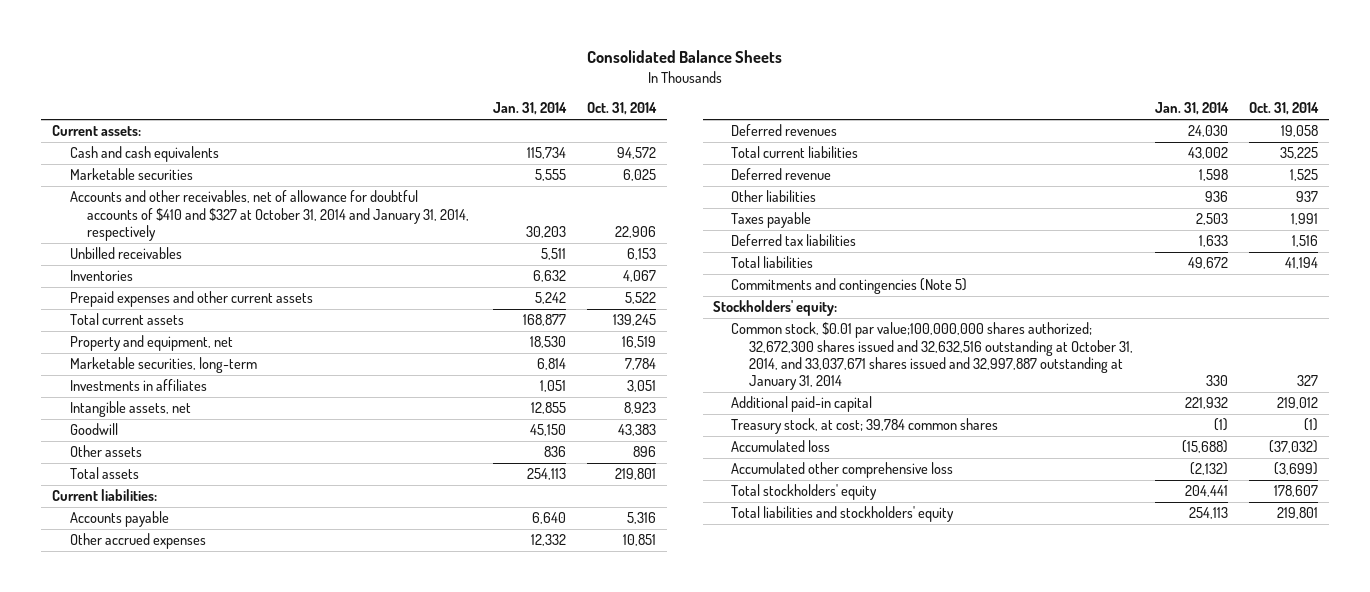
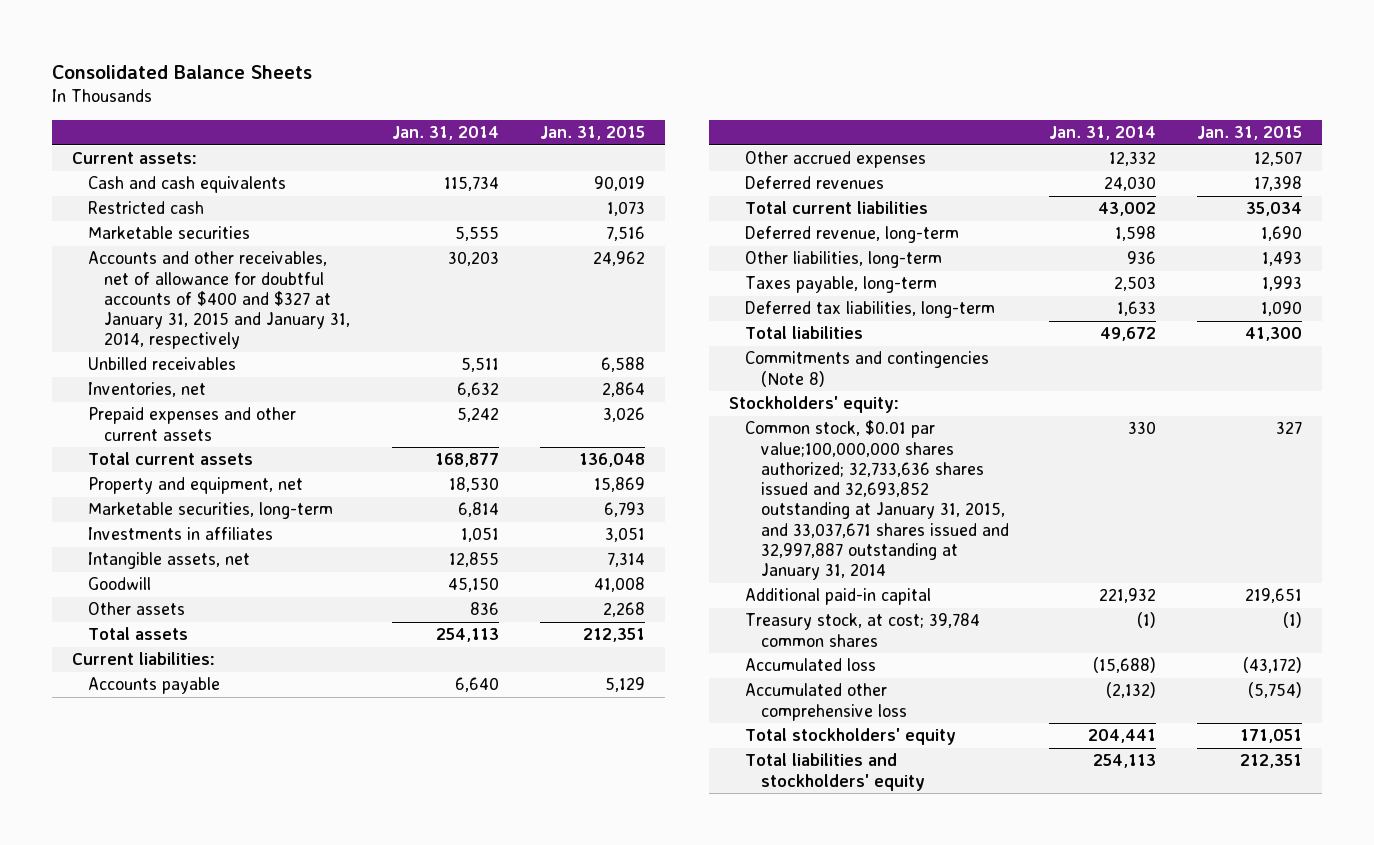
- | Jan. 31, 2014 | Oct. 31, 2014
+ | Jan. 31, 2014 | Jan. 31, 2015
+ Restricted cash | | 1,073
- Accounts and other receivables, net of allowance for doubtful accounts of $410 and $327 at October 31, 2014 and January 31, 2014, respectively | 30,203 | 22,906
+ Accounts and other receivables, net of allowance for doubtful accounts of $400 and $327 at January 31, 2015 and January 31, 2014, respectively | 30,203 | 24,962
- Inventories | 6,632 | 4,067
+ Inventories, net | 6,632 | 2,864
- Deferred revenue | 1,598 | 1,525
- Other liabilities | 936 | 937
- Taxes payable | 2,503 | 1,991
- Deferred tax liabilities | 1,633 | 1,516
+ Deferred revenue, long-term | 1,598 | 1,690
+ Other liabilities, long-term | 936 | 1,493
+ Taxes payable, long-term | 2,503 | 1,993
+ Deferred tax liabilities, long-term | 1,633 | 1,090
- Commitments and contingencies (Note 5)
+ Commitments and contingencies (Note 8)
- Common stock, $0.01 par value;100,000,000 shares authorized; 32,672,300 shares issued and 32,632,516 outstanding at October 31, 2014, and 33,037,671 shares issued and 32,997,887 outstanding at January 31, 2014 | 330 | 327
+ Common stock, $0.01 par value;100,000,000 shares authorized; 32,733,636 shares issued and 32,693,852 outstanding at January 31, 2015, and 33,037,671 shares issued and 32,997,887 outstanding at January 31, 2014 | 330 | 327

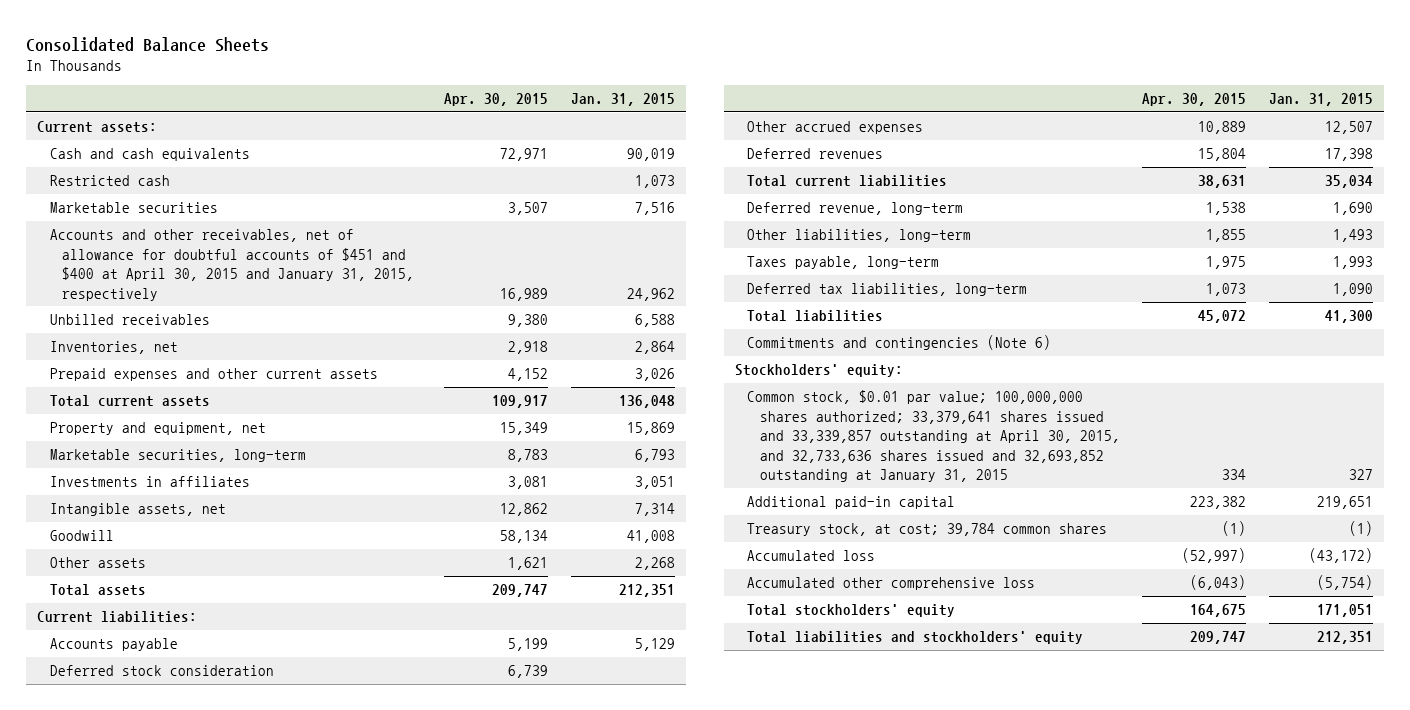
- | Jan. 31, 2014 | Jan. 31, 2015
+ | Apr. 30, 2015 | Jan. 31, 2015
- Accounts and other receivables, net of allowance for doubtful accounts of $400 and $327 at January 31, 2015 and January 31, 2014, respectively | 30,203 | 24,962
+ Accounts and other receivables, net of allowance for doubtful accounts of $451 and $400 at April 30, 2015 and January 31, 2015, respectively | 16,989 | 24,962
+ Deferred stock consideration | 6,739 |
- Commitments and contingencies (Note 8)
+ Commitments and contingencies (Note 6)
- Common stock, $0.01 par value;100,000,000 shares authorized; 32,733,636 shares issued and 32,693,852 outstanding at January 31, 2015, and 33,037,671 shares issued and 32,997,887 outstanding at January 31, 2014 | 330 | 327
+ Common stock, $0.01 par value; 100,000,000 shares authorized; 33,379,641 shares issued and 33,339,857 outstanding at April 30, 2015, and 32,733,636 shares issued and 32,693,852 outstanding at January 31, 2015 | 334 | 327

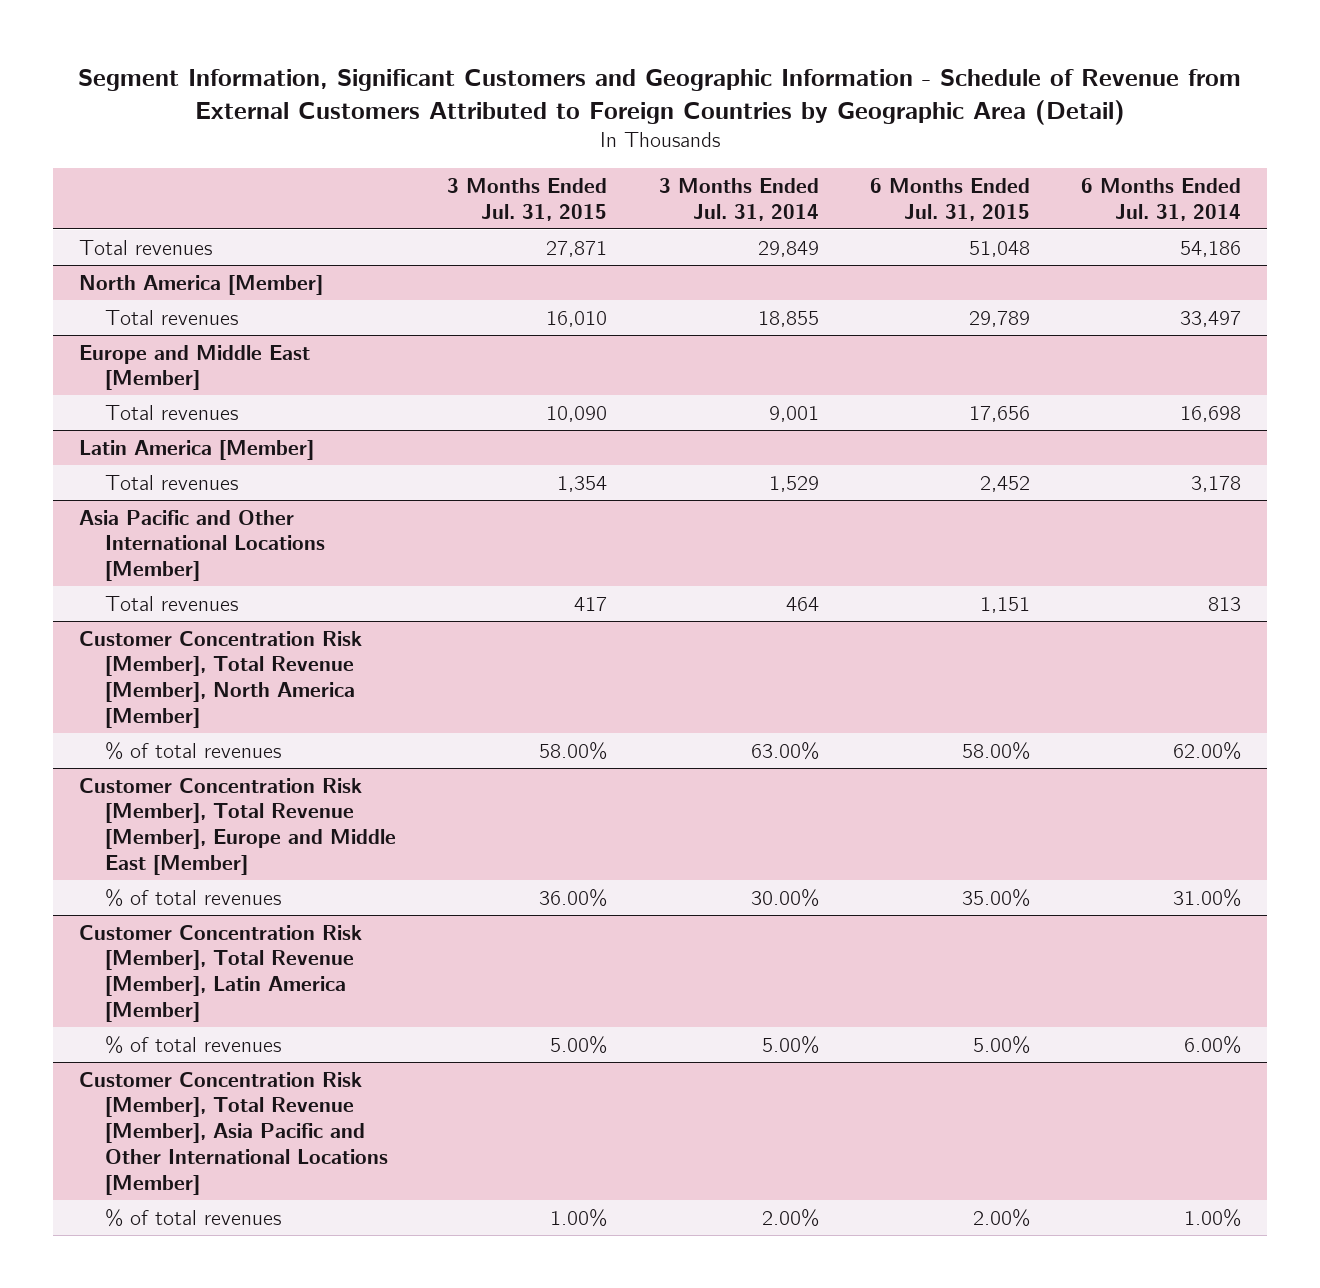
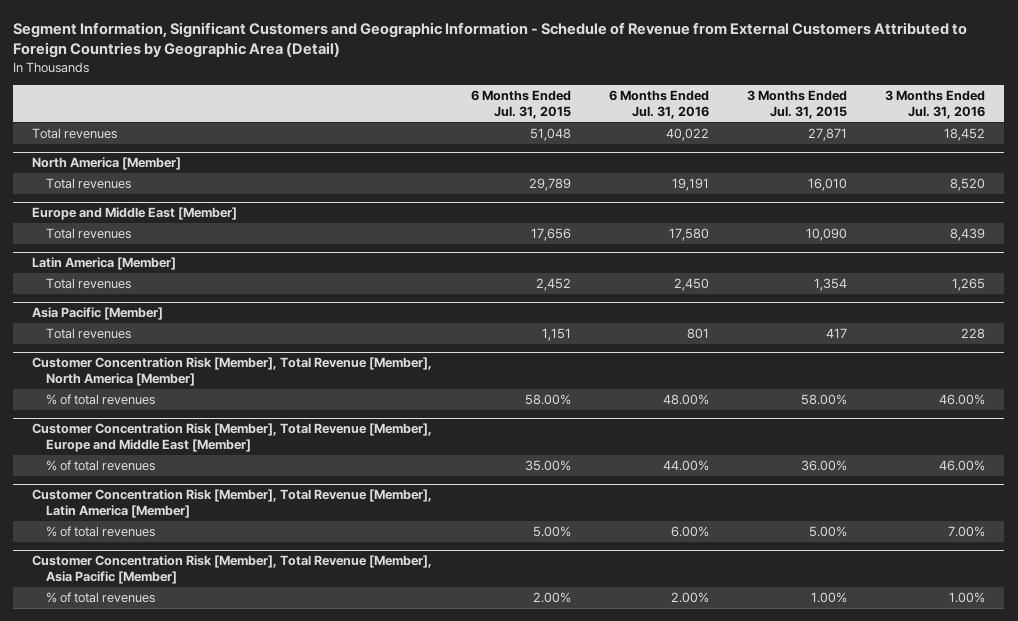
- | 3 Months Ended Jul. 31, 2015 | 3 Months Ended Jul. 31, 2014 | 6 Months Ended Jul. 31, 2015 | 6 Months Ended Jul. 31, 2014
+ | 6 Months Ended Jul. 31, 2015 | 6 Months Ended Jul. 31, 2016 | 3 Months Ended Jul. 31, 2015 | 3 Months Ended Jul. 31, 2016
- Asia Pacific and Other International Locations [Member]
+ Asia Pacific [Member]
- Customer Concentration Risk [Member], Total Revenue [Member], Asia Pacific and Other International Locations [Member]
+ Customer Concentration Risk [Member], Total Revenue [Member], Asia Pacific [Member]

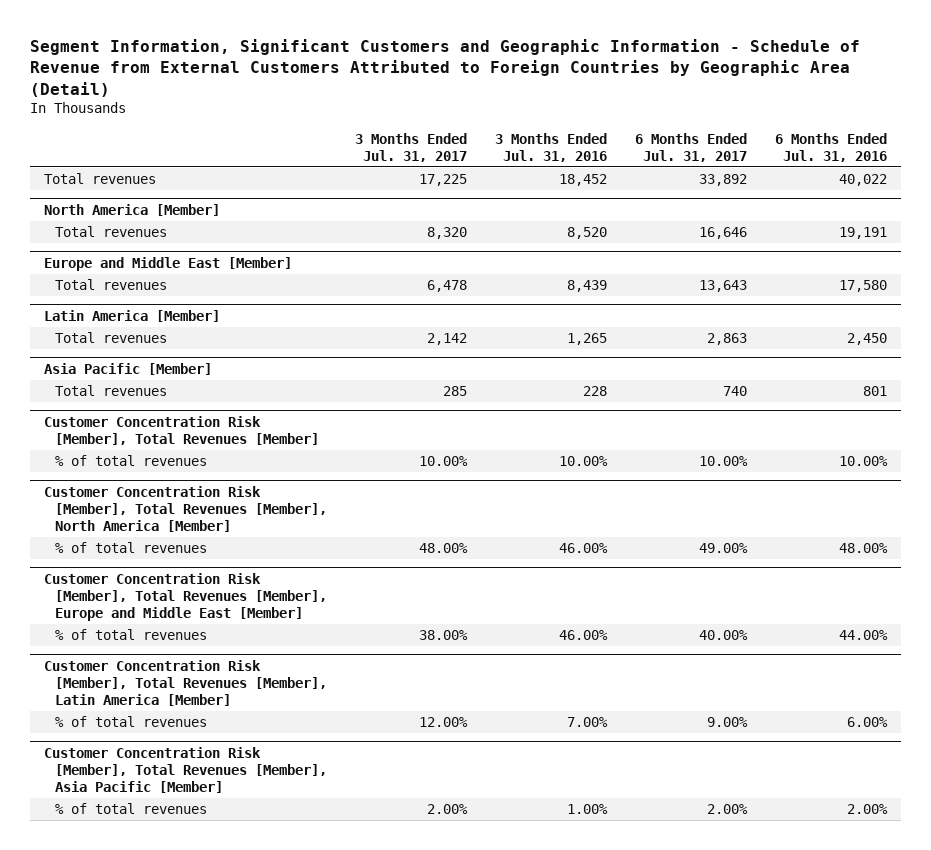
- | 6 Months Ended Jul. 31, 2015 | 6 Months Ended Jul. 31, 2016 | 3 Months Ended Jul. 31, 2015 | 3 Months Ended Jul. 31, 2016
+ | 3 Months Ended Jul. 31, 2017 | 3 Months Ended Jul. 31, 2016 | 6 Months Ended Jul. 31, 2017 | 6 Months Ended Jul. 31, 2016
- Customer Concentration Risk [Member], Total Revenue [Member], North America [Member]
+ Customer Concentration Risk [Member], Total Revenues [Member]
+ % of total revenues | 10.00% | 10.00% | 10.00% | 10.00%
+ Customer Concentration Risk [Member], Total Revenues [Member], North America [Member]
- Customer Concentration Risk [Member], Total Revenue [Member], Europe and Middle East [Member]
+ Customer Concentration Risk [Member], Total Revenues [Member], Europe and Middle East [Member]
- Customer Concentration Risk [Member], Total Revenue [Member], Latin America [Member]
+ Customer Concentration Risk [Member], Total Revenues [Member], Latin America [Member]
- Customer Concentration Risk [Member], Total Revenue [Member], Asia Pacific [Member]
+ Customer Concentration Risk [Member], Total Revenues [Member], Asia Pacific [Member]

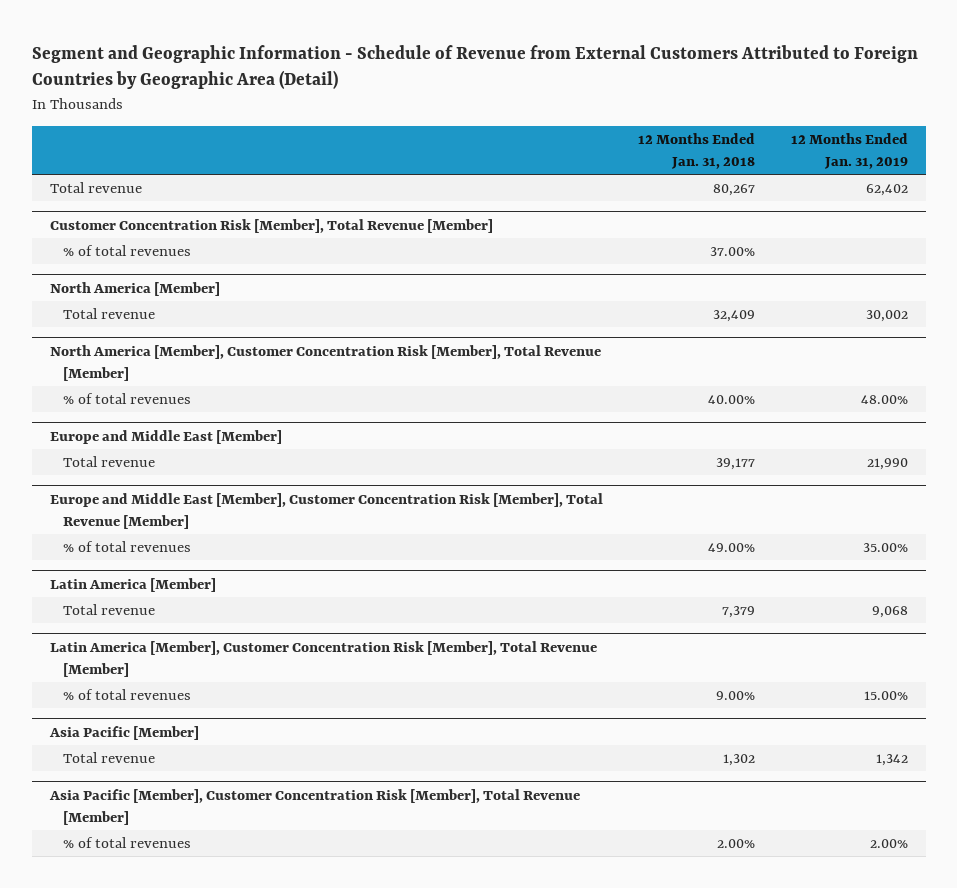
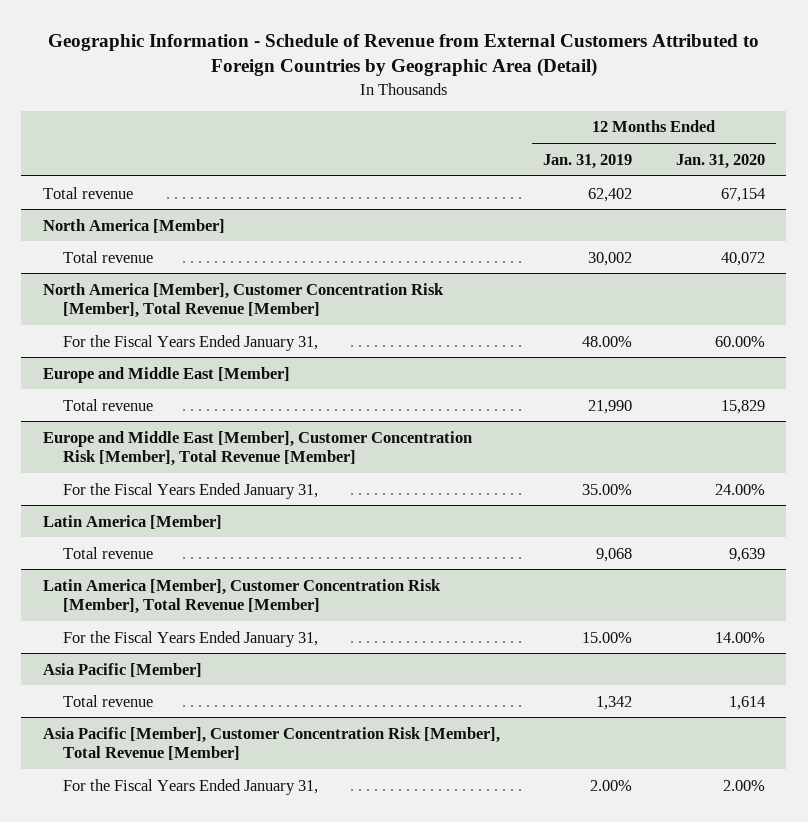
- Segment and Geographic Information - Schedule of Revenue from External Customers Attributed to Foreign Countries by Geographic Area (Detail)
+ Geographic Information - Schedule of Revenue from External Customers Attributed to Foreign Countries by Geographic Area (Detail)
- | 12 Months Ended Jan. 31, 2018 | 12 Months Ended Jan. 31, 2019
+ | 12 Months Ended Jan. 31, 2019 | 12 Months Ended Jan. 31, 2020
- Customer Concentration Risk [Member], Total Revenue [Member]
- % of total revenues | 37.00% |
@ North America [Member], Customer Concentration Risk [Member], Total Revenue [Member]
- % of total revenues | 40.00% | 48.00%
+ For the Fiscal Years Ended January 31, | 48.00% | 60.00%
@ Europe and Middle East [Member], Customer Concentration Risk [Member], Total Revenue [Member]
- % of total revenues | 49.00% | 35.00%
+ For the Fiscal Years Ended January 31, | 35.00% | 24.00%
@ Latin America [Member], Customer Concentration Risk [Member], Total Revenue [Member]
- % of total revenues | 9.00% | 15.00%
+ For the Fiscal Years Ended January 31, | 15.00% | 14.00%
@ Asia Pacific [Member], Customer Concentration Risk [Member], Total Revenue [Member]
- % of total revenues | 2.00% | 2.00%
+ For the Fiscal Years Ended January 31, | 2.00% | 2.00%

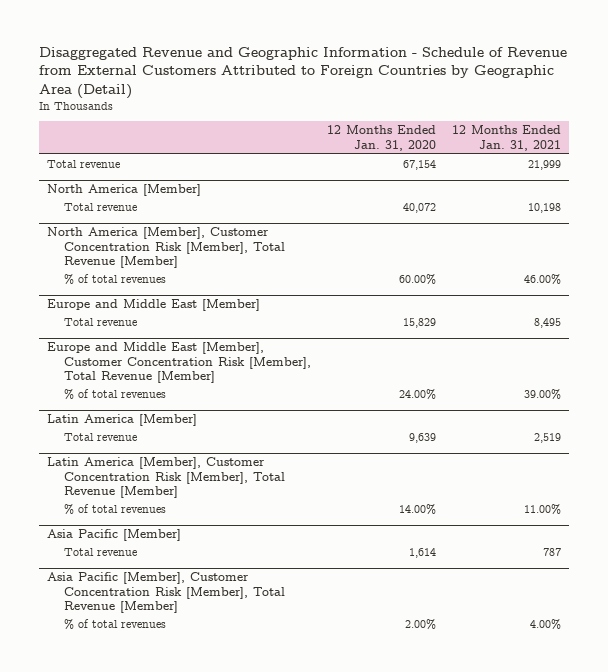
- Geographic Information - Schedule of Revenue from External Customers Attributed to Foreign Countries by Geographic Area (Detail)
+ Disaggregated Revenue and Geographic Information - Schedule of Revenue from External Customers Attributed to Foreign Countries by Geographic Area (Detail)
- | 12 Months Ended Jan. 31, 2019 | 12 Months Ended Jan. 31, 2020
+ | 12 Months Ended Jan. 31, 2020 | 12 Months Ended Jan. 31, 2021
@ North America [Member], Customer Concentration Risk [Member], Total Revenue [Member]
- For the Fiscal Years Ended January 31, | 48.00% | 60.00%
+ % of total revenues | 60.00% | 46.00%
@ Europe and Middle East [Member], Customer Concentration Risk [Member], Total Revenue [Member]
- For the Fiscal Years Ended January 31, | 35.00% | 24.00%
+ % of total revenues | 24.00% | 39.00%
@ Latin America [Member], Customer Concentration Risk [Member], Total Revenue [Member]
- For the Fiscal Years Ended January 31, | 15.00% | 14.00%
+ % of total revenues | 14.00% | 11.00%
@ Asia Pacific [Member], Customer Concentration Risk [Member], Total Revenue [Member]
- For the Fiscal Years Ended January 31, | 2.00% | 2.00%
+ % of total revenues | 2.00% | 4.00%

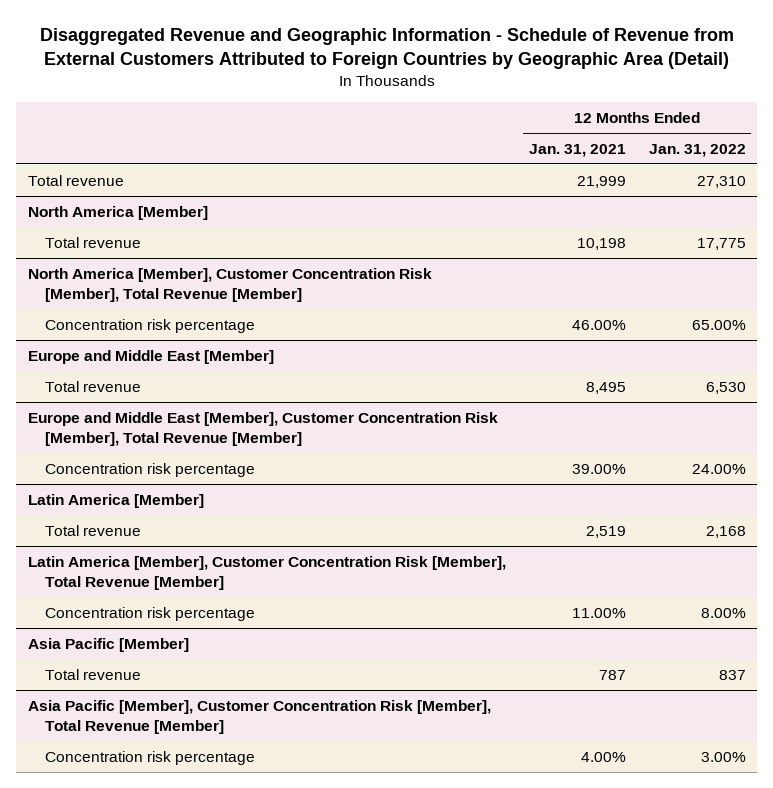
- | 12 Months Ended Jan. 31, 2020 | 12 Months Ended Jan. 31, 2021
+ | 12 Months Ended Jan. 31, 2021 | 12 Months Ended Jan. 31, 2022
@ North America [Member], Customer Concentration Risk [Member], Total Revenue [Member]
- % of total revenues | 60.00% | 46.00%
+ Concentration risk percentage | 46.00% | 65.00%
@ Europe and Middle East [Member], Customer Concentration Risk [Member], Total Revenue [Member]
- % of total revenues | 24.00% | 39.00%
+ Concentration risk percentage | 39.00% | 24.00%
@ Latin America [Member], Customer Concentration Risk [Member], Total Revenue [Member]
- % of total revenues | 14.00% | 11.00%
+ Concentration risk percentage | 11.00% | 8.00%
@ Asia Pacific [Member], Customer Concentration Risk [Member], Total Revenue [Member]
- % of total revenues | 2.00% | 4.00%
+ Concentration risk percentage | 4.00% | 3.00%

